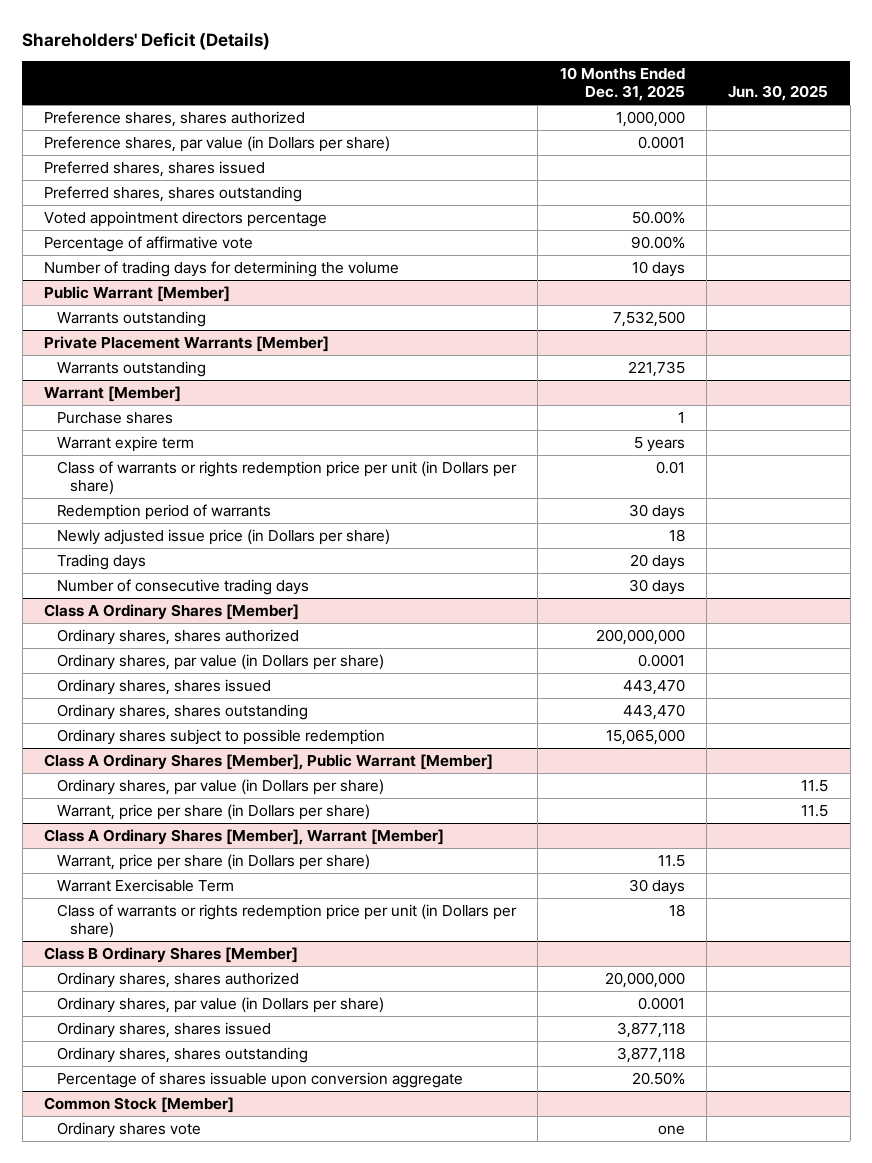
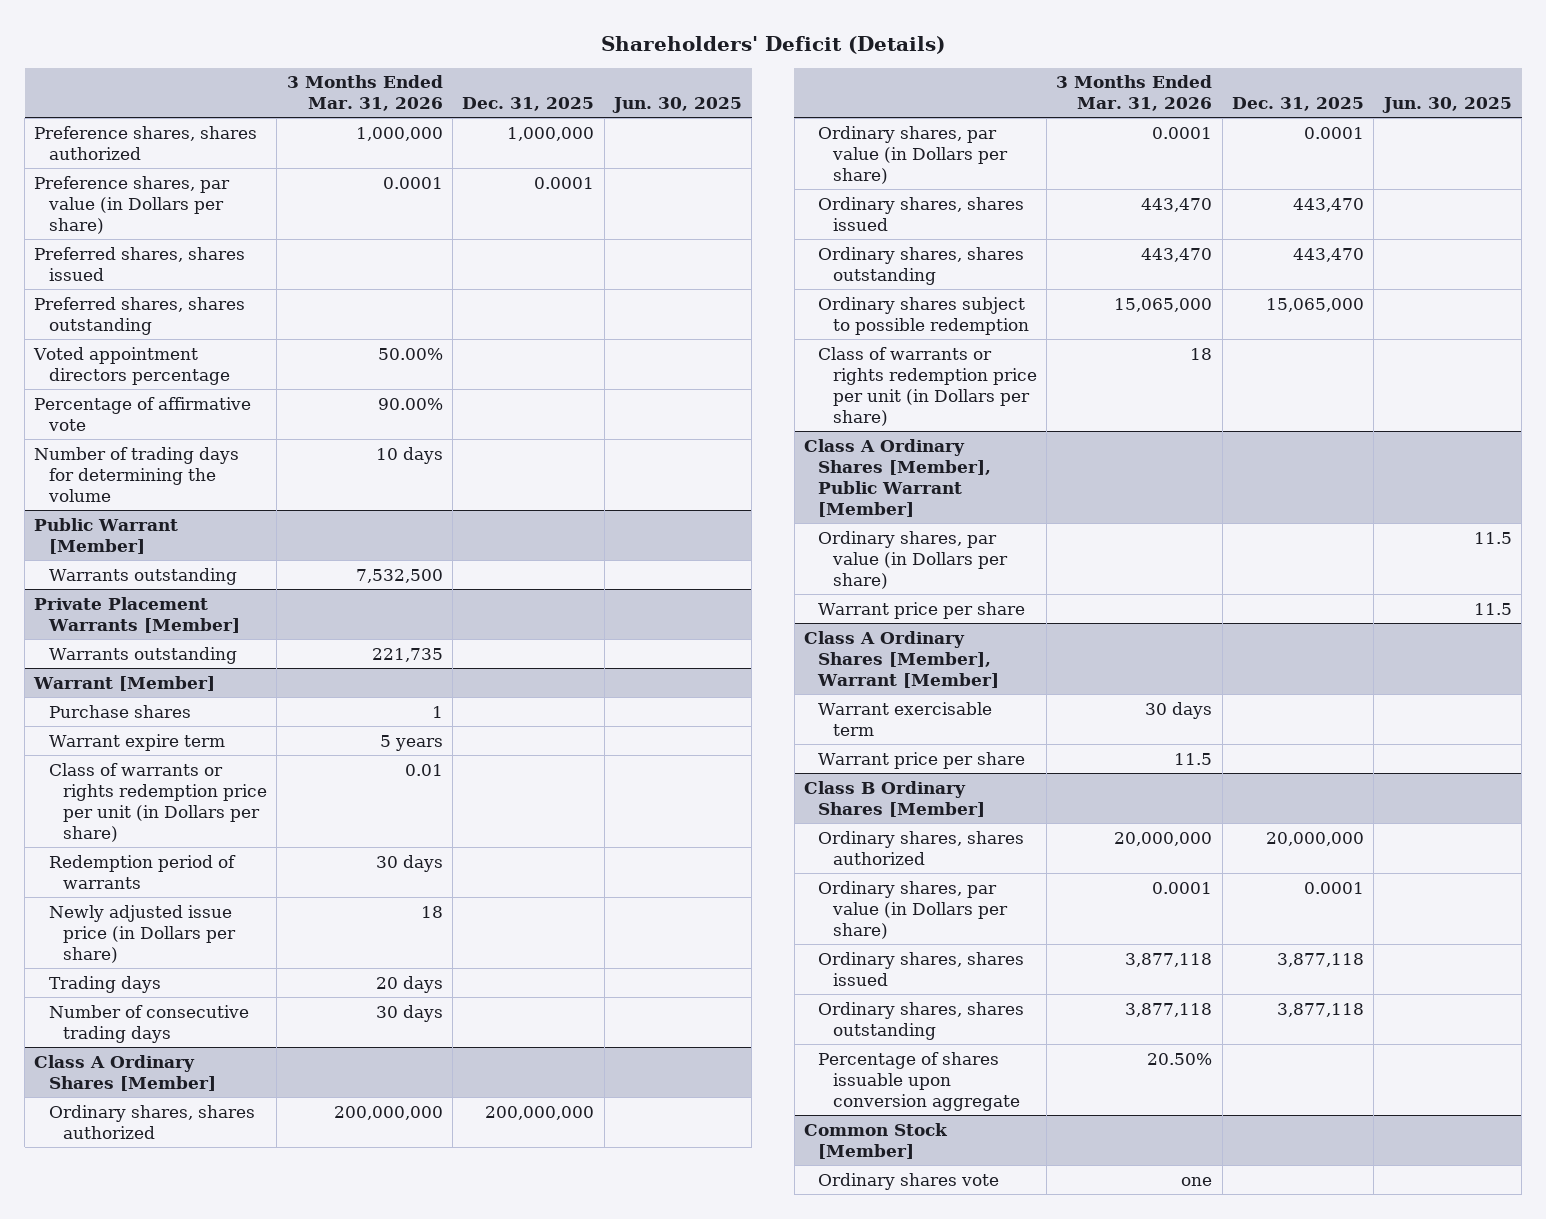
- | 10 Months Ended Dec. 31, 2025 | Jun. 30, 2025
+ | 3 Months Ended Mar. 31, 2026 | Dec. 31, 2025 | Jun. 30, 2025
@ Class A Ordinary Shares [Member]
+ Class of warrants or rights redemption price per unit (in Dollars per share) | 18 | |
@ Class A Ordinary Shares [Member], Public Warrant [Member]
- Warrant, price per share (in Dollars per share) | | 11.5
+ Warrant price per share | | | 11.5
@ Class A Ordinary Shares [Member], Warrant [Member]
- Warrant, price per share (in Dollars per share) | 11.5 |
- Warrant Exercisable Term | 30 days |
- Class of warrants or rights redemption price per unit (in Dollars per share) | 18 |
+ Warrant exercisable term | 30 days | |
+ Warrant price per share | 11.5 | |

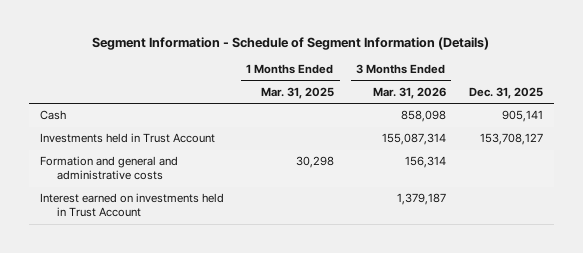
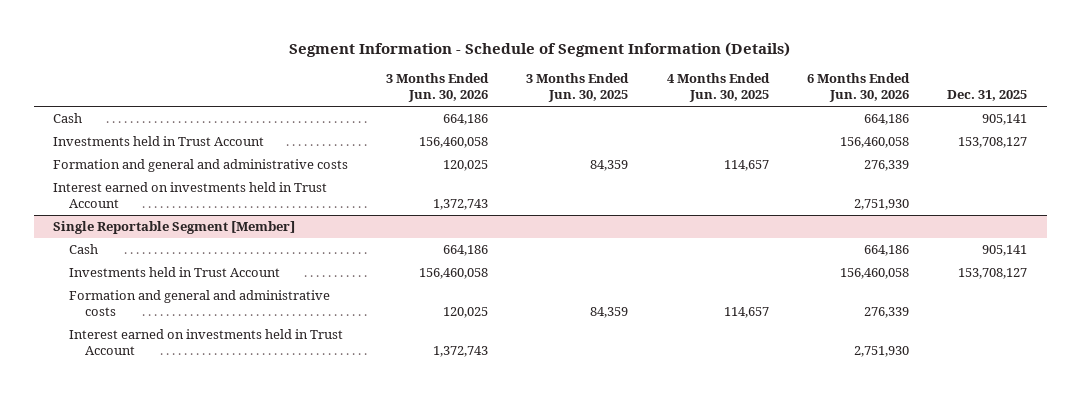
- | 1 Months Ended Mar. 31, 2025 | 3 Months Ended Mar. 31, 2026 | Dec. 31, 2025
+ | 3 Months Ended Jun. 30, 2026 | 3 Months Ended Jun. 30, 2025 | 4 Months Ended Jun. 30, 2025 | 6 Months Ended Jun. 30, 2026 | Dec. 31, 2025
+ Single Reportable Segment [Member]
+ Cash | 664,186 | | | 664,186 | 905,141
+ Investments held in Trust Account | 156,460,058 | | | 156,460,058 | 153,708,127
+ Formation and general and administrative costs | 120,025 | 84,359 | 114,657 | 276,339 |
+ Interest earned on investments held in Trust Account | 1,372,743 | | | 2,751,930 |

